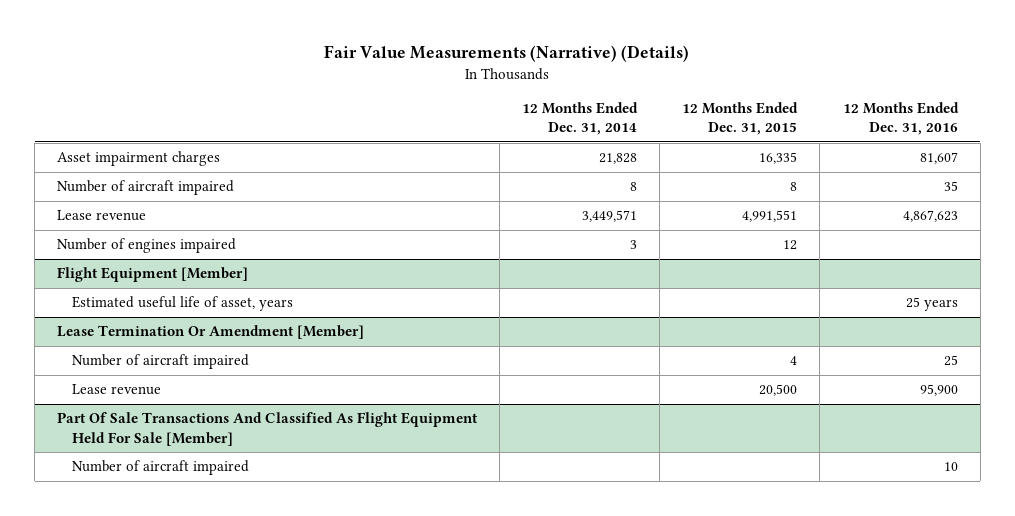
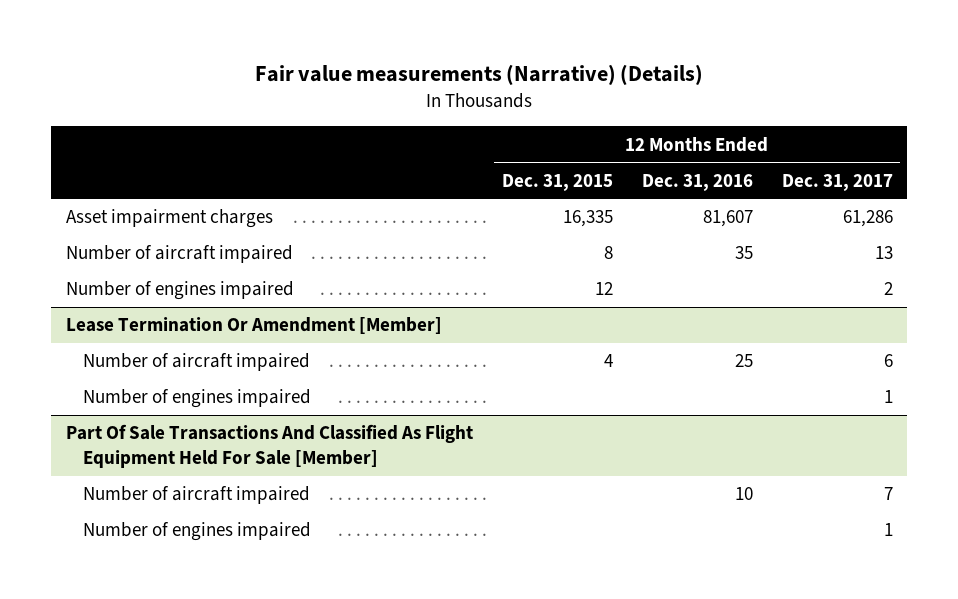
- Fair Value Measurements (Narrative) (Details)
+ Fair value measurements (Narrative) (Details)
- | 12 Months Ended Dec. 31, 2014 | 12 Months Ended Dec. 31, 2015 | 12 Months Ended Dec. 31, 2016
+ | 12 Months Ended Dec. 31, 2015 | 12 Months Ended Dec. 31, 2016 | 12 Months Ended Dec. 31, 2017
- Lease revenue | 3,449,571 | 4,991,551 | 4,867,623
- Flight Equipment [Member]
- Estimated useful life of asset, years | | | 25 years
@ Lease Termination Or Amendment [Member]
- Lease revenue | | 20,500 | 95,900
+ Number of engines impaired | | | 1
@ Part Of Sale Transactions And Classified As Flight Equipment Held For Sale [Member]
+ Number of engines impaired | | | 1

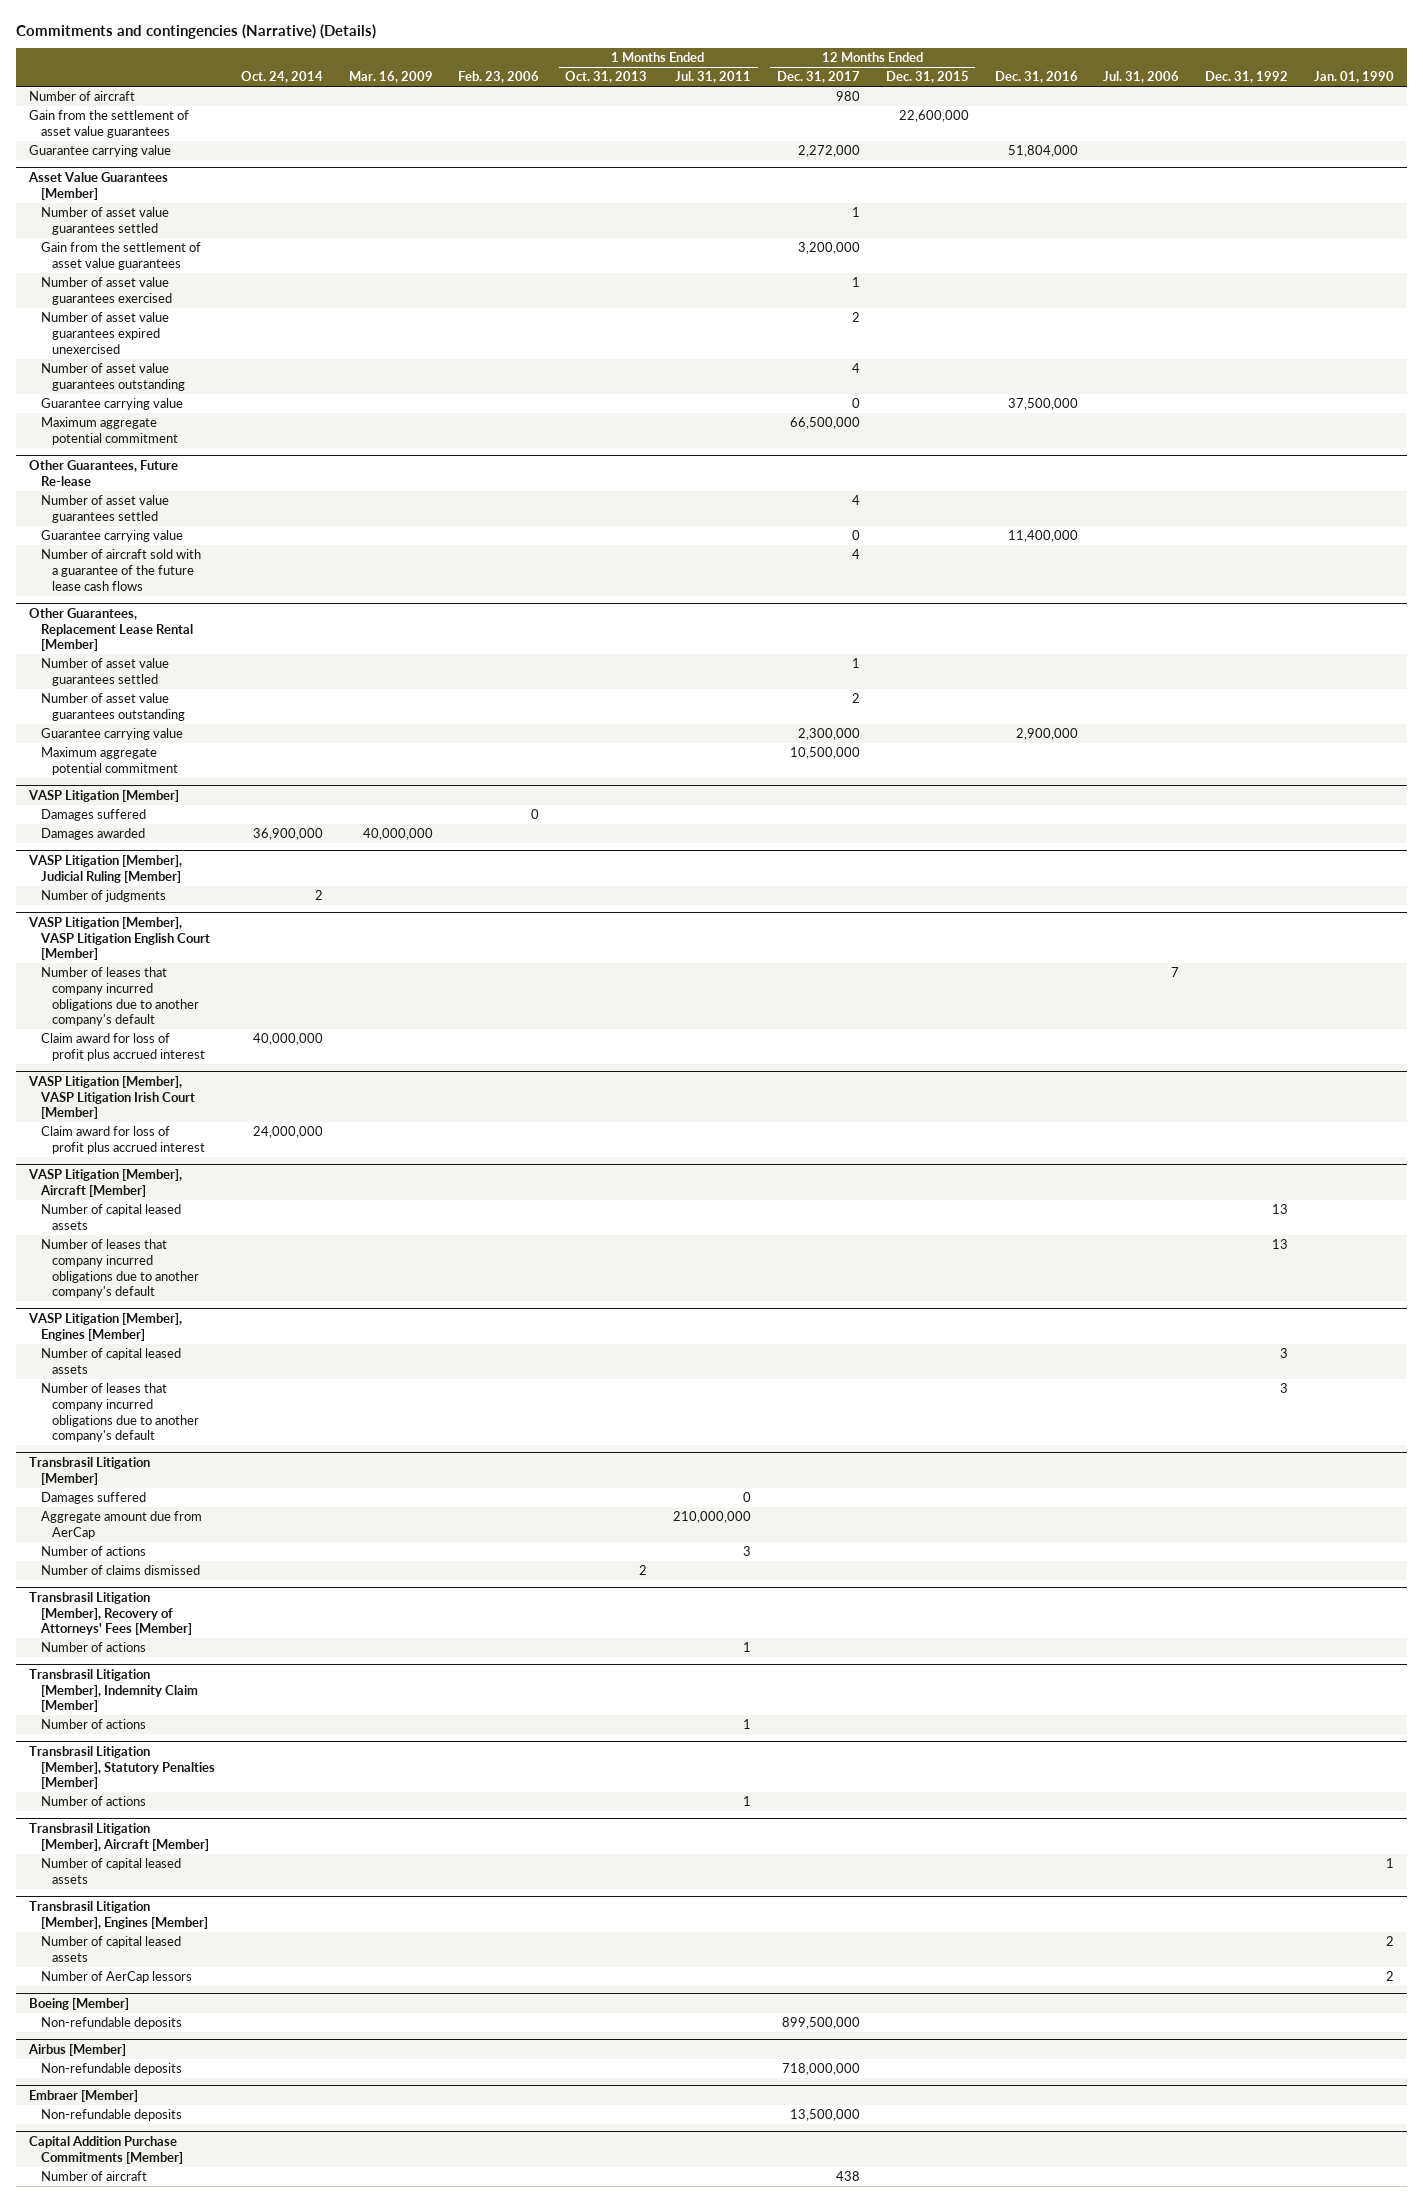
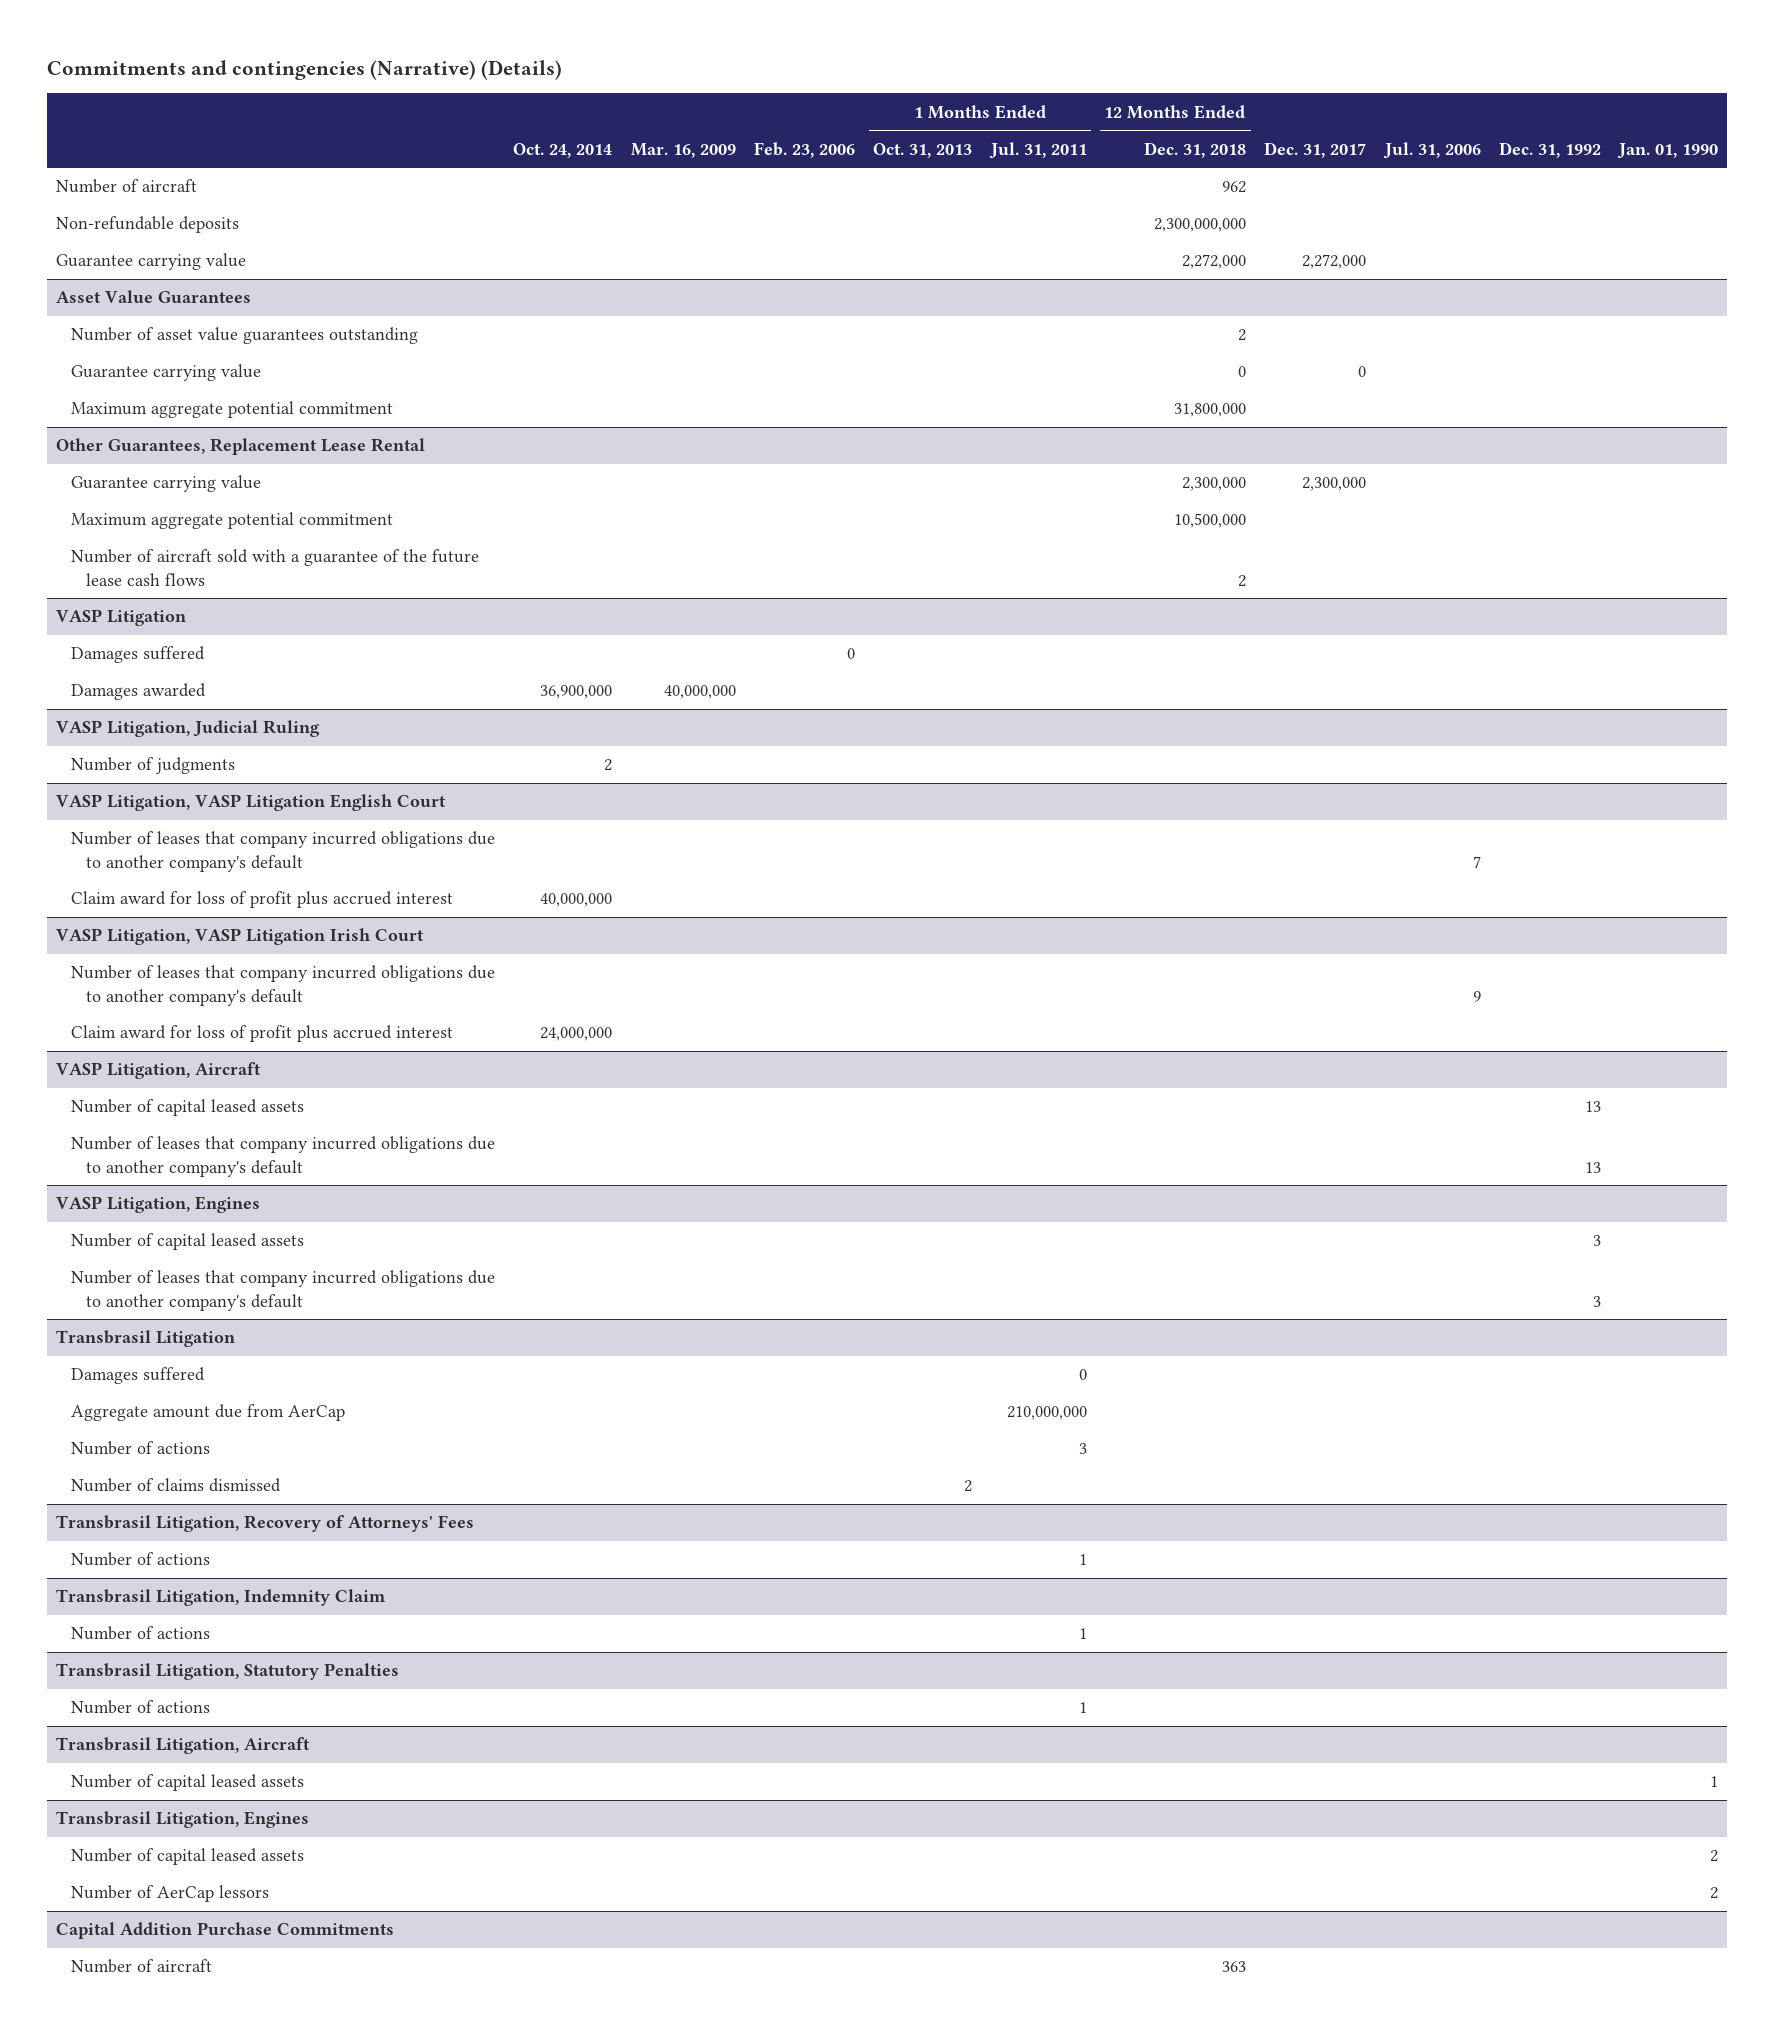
- | Oct. 24, 2014 | Mar. 16, 2009 | Feb. 23, 2006 | 1 Months Ended Oct. 31, 2013 | 1 Months Ended Jul. 31, 2011 | 12 Months Ended Dec. 31, 2017 | 12 Months Ended Dec. 31, 2015 | Dec. 31, 2016 | Jul. 31, 2006 | Dec. 31, 1992 | Jan. 01, 1990
+ | Oct. 24, 2014 | Mar. 16, 2009 | Feb. 23, 2006 | 1 Months Ended Oct. 31, 2013 | 1 Months Ended Jul. 31, 2011 | 12 Months Ended Dec. 31, 2018 | Dec. 31, 2017 | Jul. 31, 2006 | Dec. 31, 1992 | Jan. 01, 1990
- Gain from the settlement of asset value guarantees | | | | | | | 22,600,000 | | | |
+ Non-refundable deposits | | | | | | 2,300,000,000 | | | |
- Asset Value Guarantees [Member]
- Number of asset value guarantees settled | | | | | | 1 | | | | |
- Gain from the settlement of asset value guarantees | | | | | | 3,200,000 | | | | |
- Number of asset value guarantees exercised | | | | | | 1 | | | | |
- Number of asset value guarantees expired unexercised | | | | | | 2 | | | | |
+ Asset Value Guarantees
- Other Guarantees, Future Re-lease
- Number of asset value guarantees settled | | | | | | 4 | | | | |
- Guarantee carrying value | | | | | | 0 | | 11,400,000 | | |
- Number of aircraft sold with a guarantee of the future lease cash flows | | | | | | 4 | | | | |
- Other Guarantees, Replacement Lease Rental [Member]
- Number of asset value guarantees settled | | | | | | 1 | | | | |
- Number of asset value guarantees outstanding | | | | | | 2 | | | | |
+ Other Guarantees, Replacement Lease Rental
- VASP Litigation [Member]
+ Number of aircraft sold with a guarantee of the future lease cash flows | | | | | | 2 | | | |
+ VASP Litigation
- VASP Litigation [Member], Judicial Ruling [Member]
+ VASP Litigation, Judicial Ruling
- VASP Litigation [Member], VASP Litigation English Court [Member]
+ VASP Litigation, VASP Litigation English Court
- VASP Litigation [Member], VASP Litigation Irish Court [Member]
+ VASP Litigation, VASP Litigation Irish Court
+ Number of leases that company incurred obligations due to another company's default | | | | | | | | 9 | |
- VASP Litigation [Member], Aircraft [Member]
+ VASP Litigation, Aircraft
- VASP Litigation [Member], Engines [Member]
+ VASP Litigation, Engines
- Transbrasil Litigation [Member]
+ Transbrasil Litigation
- Transbrasil Litigation [Member], Recovery of Attorneys' Fees [Member]
+ Transbrasil Litigation, Recovery of Attorneys' Fees
- Transbrasil Litigation [Member], Indemnity Claim [Member]
+ Transbrasil Litigation, Indemnity Claim
- Transbrasil Litigation [Member], Statutory Penalties [Member]
+ Transbrasil Litigation, Statutory Penalties
- Transbrasil Litigation [Member], Aircraft [Member]
+ Transbrasil Litigation, Aircraft
- Transbrasil Litigation [Member], Engines [Member]
+ Transbrasil Litigation, Engines
- Boeing [Member]
- Non-refundable deposits | | | | | | 899,500,000 | | | | |
- Airbus [Member]
- Non-refundable deposits | | | | | | 718,000,000 | | | | |
- Embraer [Member]
- Non-refundable deposits | | | | | | 13,500,000 | | | | |
- Capital Addition Purchase Commitments [Member]
+ Capital Addition Purchase Commitments

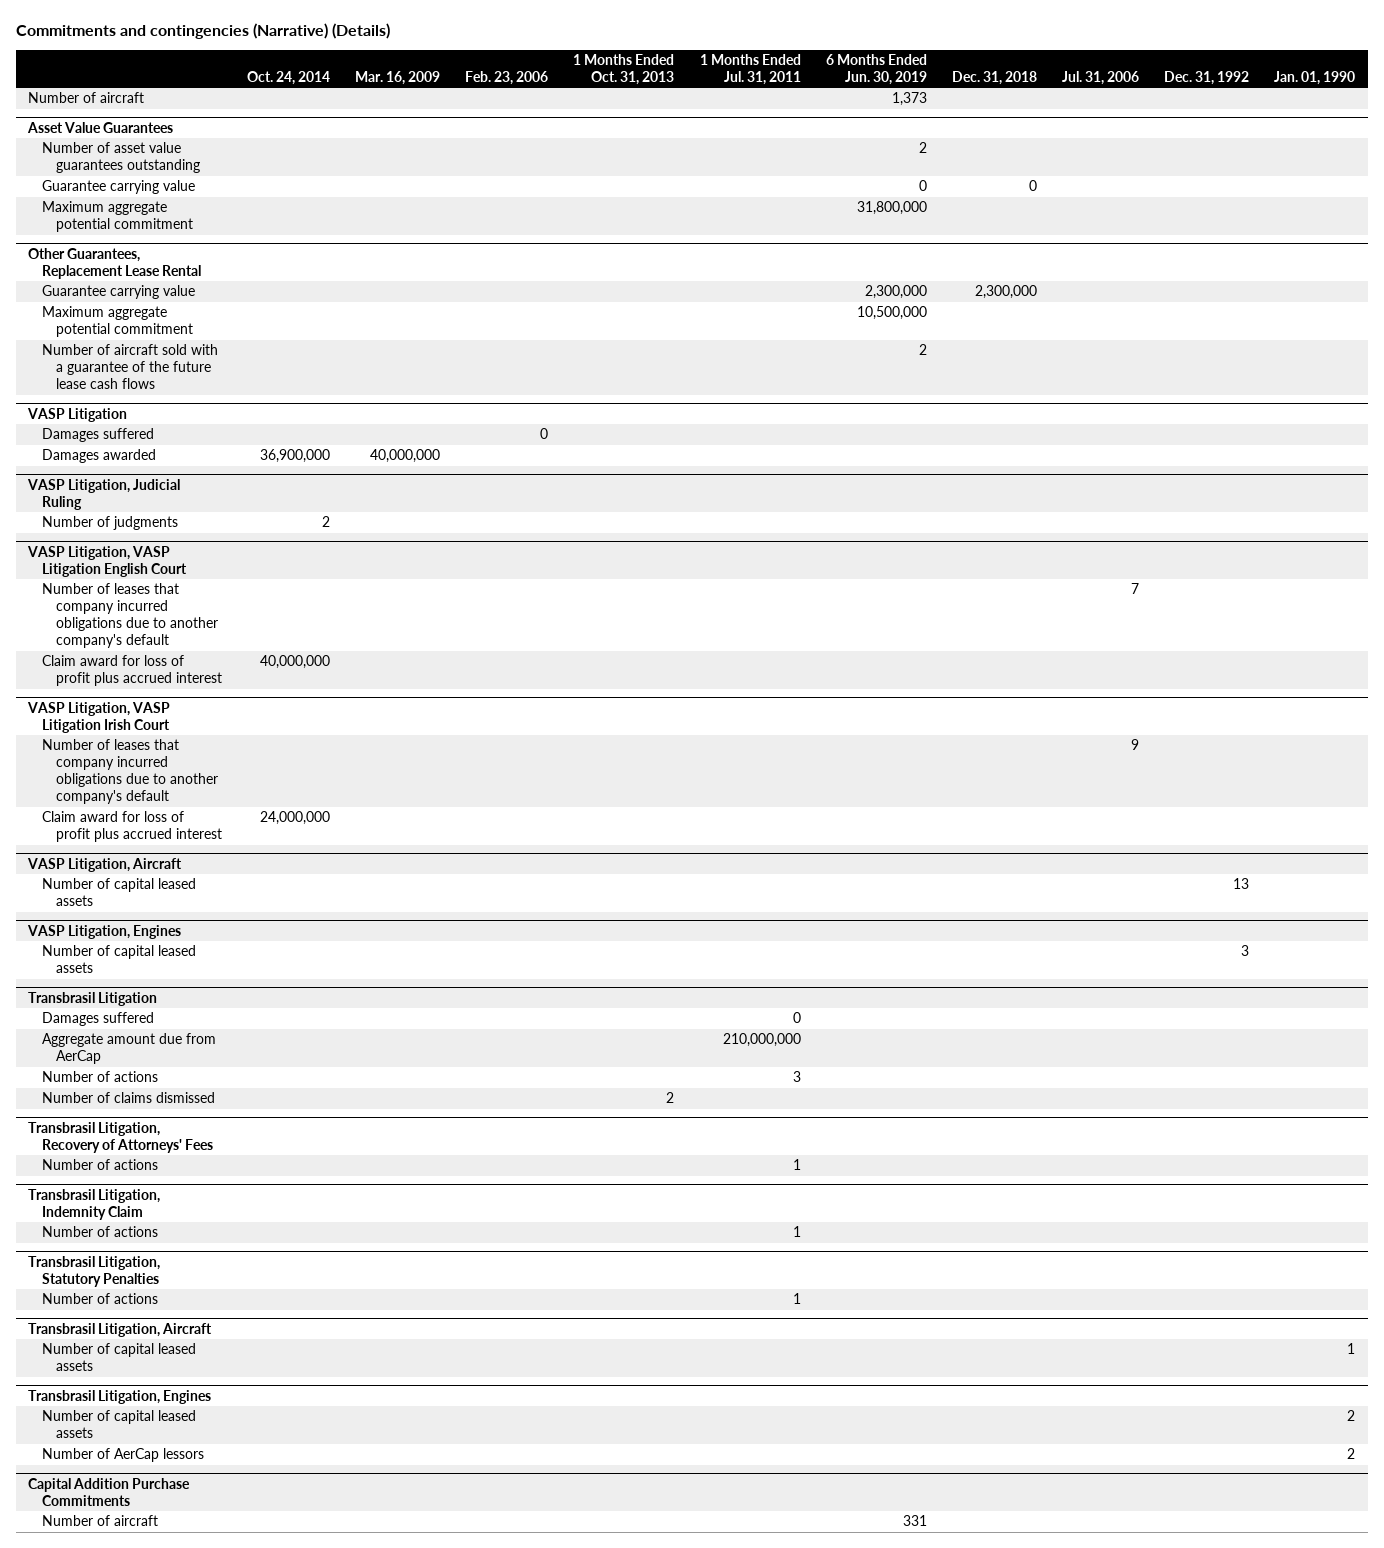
- | Oct. 24, 2014 | Mar. 16, 2009 | Feb. 23, 2006 | 1 Months Ended Oct. 31, 2013 | 1 Months Ended Jul. 31, 2011 | 12 Months Ended Dec. 31, 2018 | Dec. 31, 2017 | Jul. 31, 2006 | Dec. 31, 1992 | Jan. 01, 1990
+ | Oct. 24, 2014 | Mar. 16, 2009 | Feb. 23, 2006 | 1 Months Ended Oct. 31, 2013 | 1 Months Ended Jul. 31, 2011 | 6 Months Ended Jun. 30, 2019 | Dec. 31, 2018 | Jul. 31, 2006 | Dec. 31, 1992 | Jan. 01, 1990
- Non-refundable deposits | | | | | | 2,300,000,000 | | | |
- Guarantee carrying value | | | | | | 2,272,000 | 2,272,000 | | |
@ VASP Litigation, Aircraft
- Number of leases that company incurred obligations due to another company's default | | | | | | | | | 13 |
@ VASP Litigation, Engines
- Number of leases that company incurred obligations due to another company's default | | | | | | | | | 3 |

